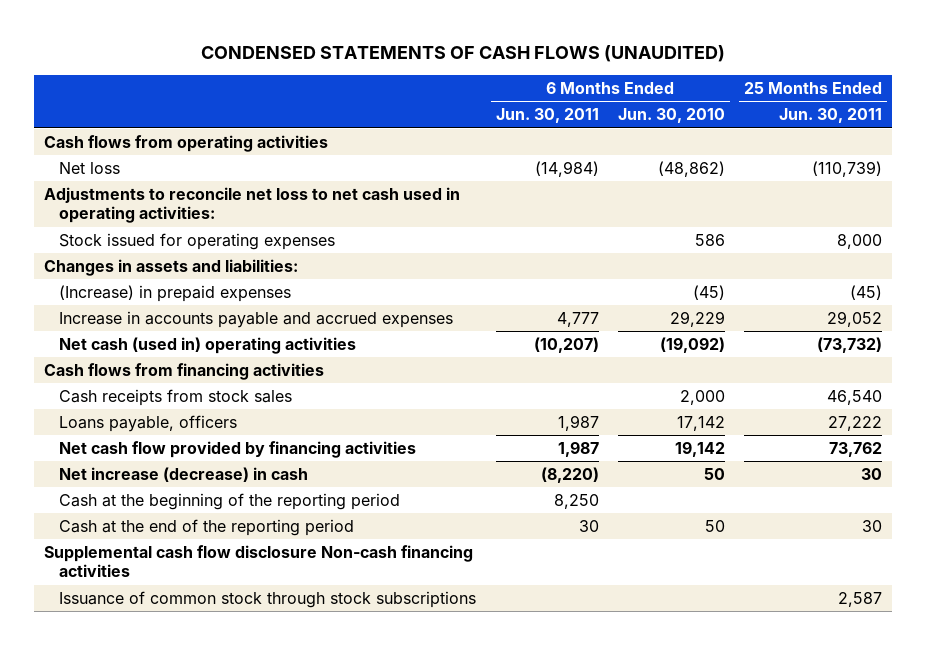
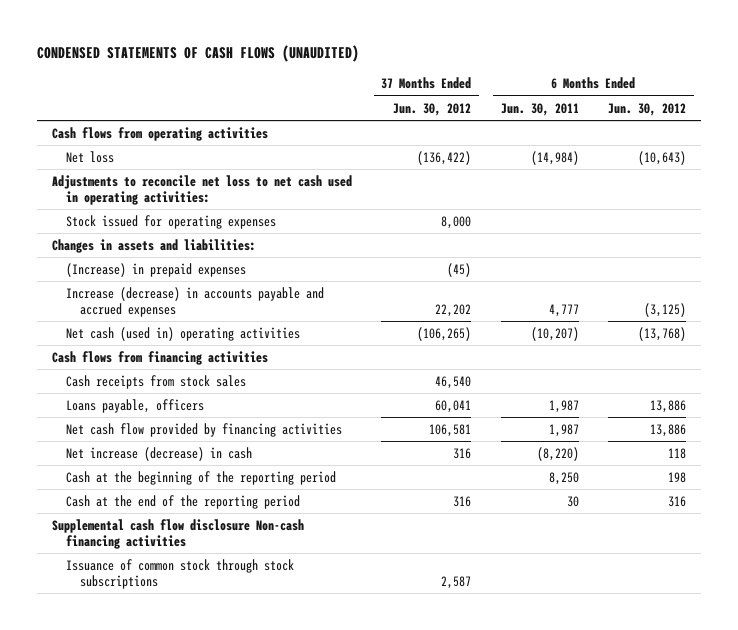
- | 6 Months Ended Jun. 30, 2011 | 6 Months Ended Jun. 30, 2010 | 25 Months Ended Jun. 30, 2011
+ | 37 Months Ended Jun. 30, 2012 | 6 Months Ended Jun. 30, 2011 | 6 Months Ended Jun. 30, 2012
- Increase in accounts payable and accrued expenses | 4,777 | 29,229 | 29,052
+ Increase (decrease) in accounts payable and accrued expenses | 22,202 | 4,777 | (3,125)

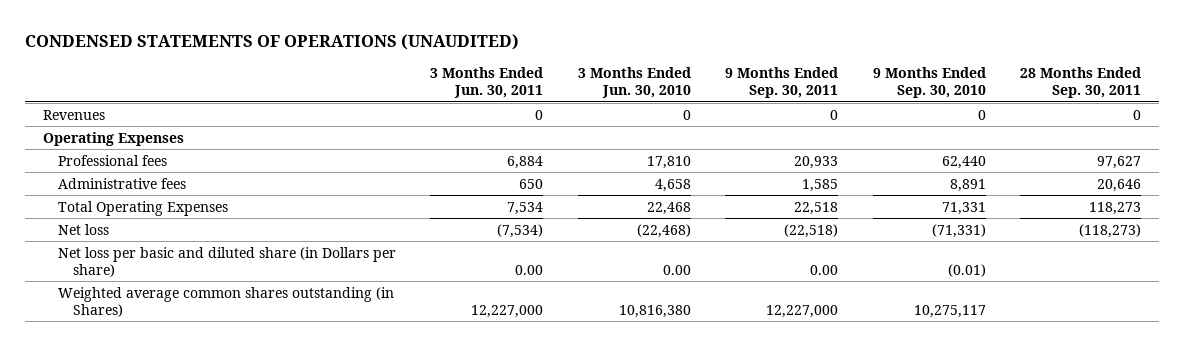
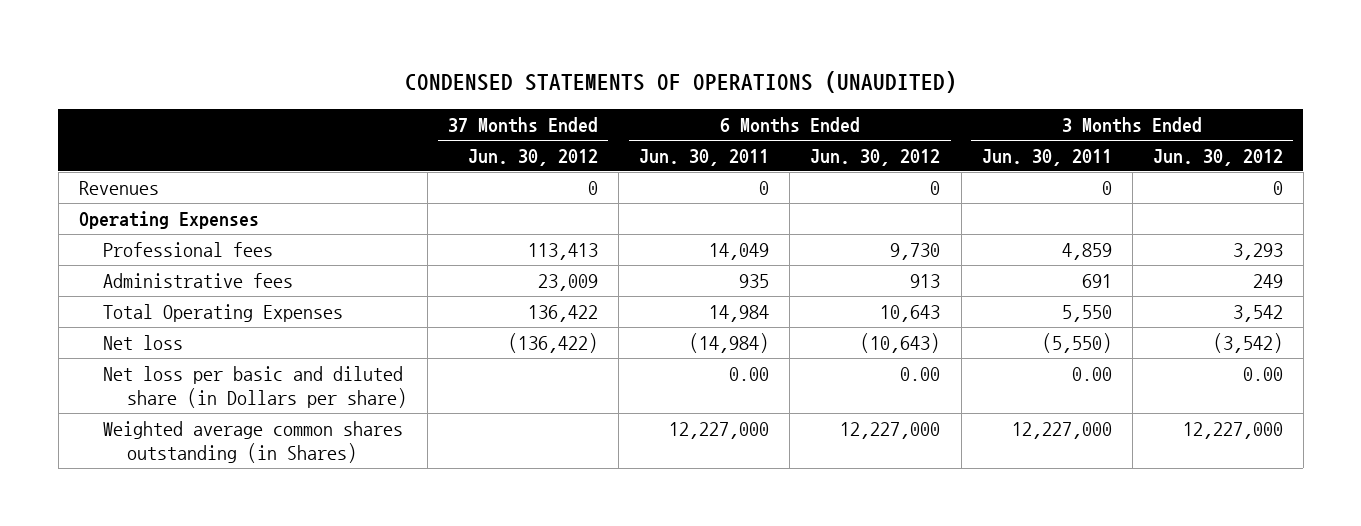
- | 3 Months Ended Jun. 30, 2011 | 3 Months Ended Jun. 30, 2010 | 9 Months Ended Sep. 30, 2011 | 9 Months Ended Sep. 30, 2010 | 28 Months Ended Sep. 30, 2011
+ | 37 Months Ended Jun. 30, 2012 | 6 Months Ended Jun. 30, 2011 | 6 Months Ended Jun. 30, 2012 | 3 Months Ended Jun. 30, 2011 | 3 Months Ended Jun. 30, 2012
- Professional fees | 6,884 | 17,810 | 20,933 | 62,440 | 97,627
- Administrative fees | 650 | 4,658 | 1,585 | 8,891 | 20,646
- Total Operating Expenses | 7,534 | 22,468 | 22,518 | 71,331 | 118,273
- Net loss | (7,534) | (22,468) | (22,518) | (71,331) | (118,273)
+ Professional fees | 113,413 | 14,049 | 9,730 | 4,859 | 3,293
+ Administrative fees | 23,009 | 935 | 913 | 691 | 249
+ Total Operating Expenses | 136,422 | 14,984 | 10,643 | 5,550 | 3,542
+ Net loss | (136,422) | (14,984) | (10,643) | (5,550) | (3,542)

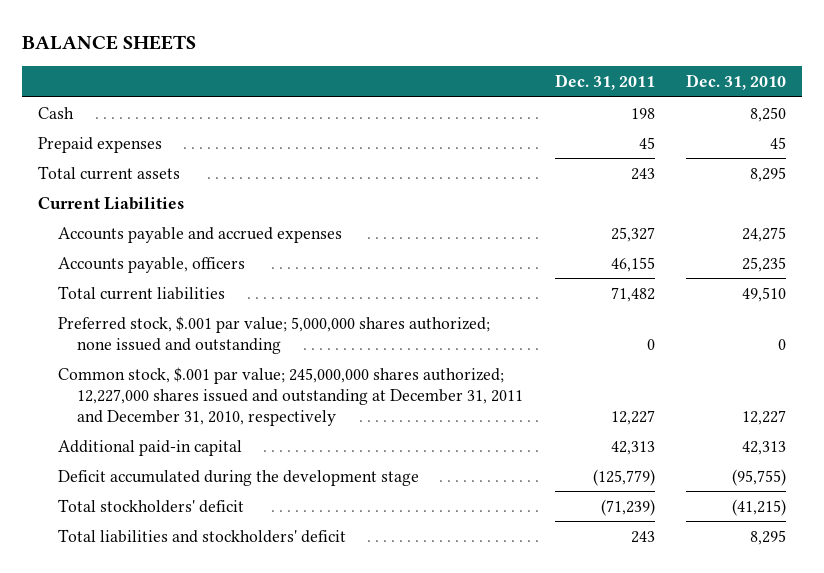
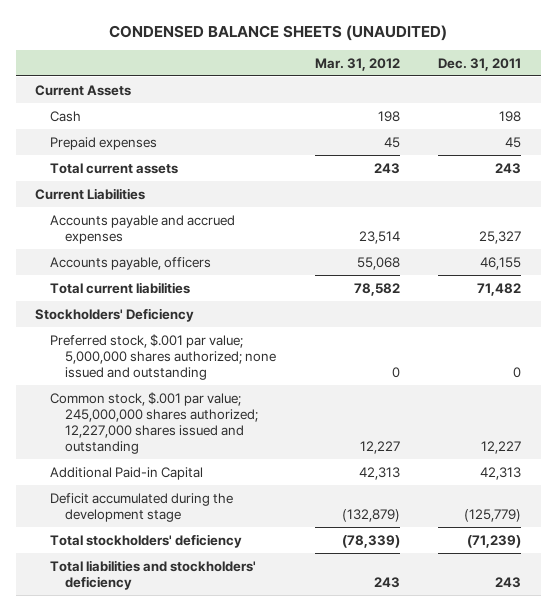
- BALANCE SHEETS
+ CONDENSED BALANCE SHEETS (UNAUDITED)
- | Dec. 31, 2011 | Dec. 31, 2010
+ | Mar. 31, 2012 | Dec. 31, 2011
+ Current Assets
+ Stockholders' Deficiency
- Common stock, $.001 par value; 245,000,000 shares authorized; 12,227,000 shares issued and outstanding at December 31, 2011 and December 31, 2010, respectively | 12,227 | 12,227
- Additional paid-in capital | 42,313 | 42,313
+ Common stock, $.001 par value; 245,000,000 shares authorized; 12,227,000 shares issued and outstanding | 12,227 | 12,227
+ Additional Paid-in Capital | 42,313 | 42,313
- Total stockholders' deficit | (71,239) | (41,215)
- Total liabilities and stockholders' deficit | 243 | 8,295
+ Total stockholders' deficiency | (78,339) | (71,239)
+ Total liabilities and stockholders' deficiency | 243 | 243

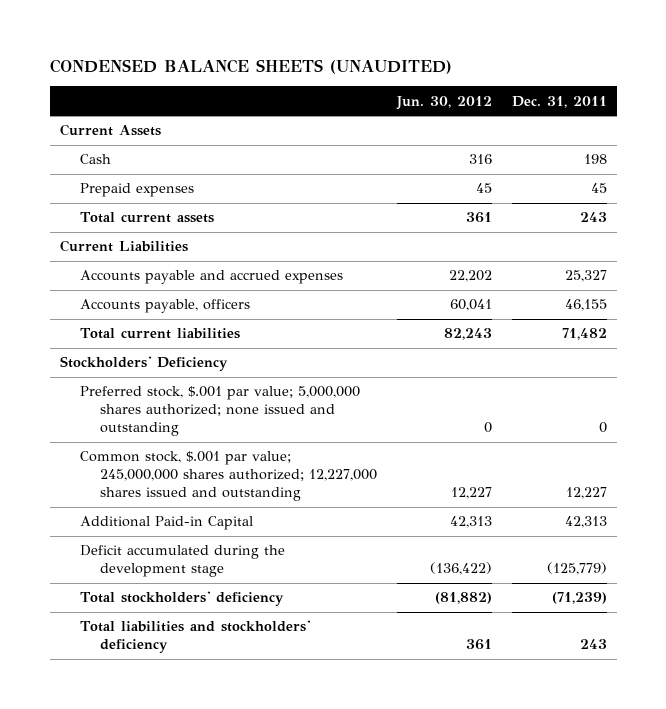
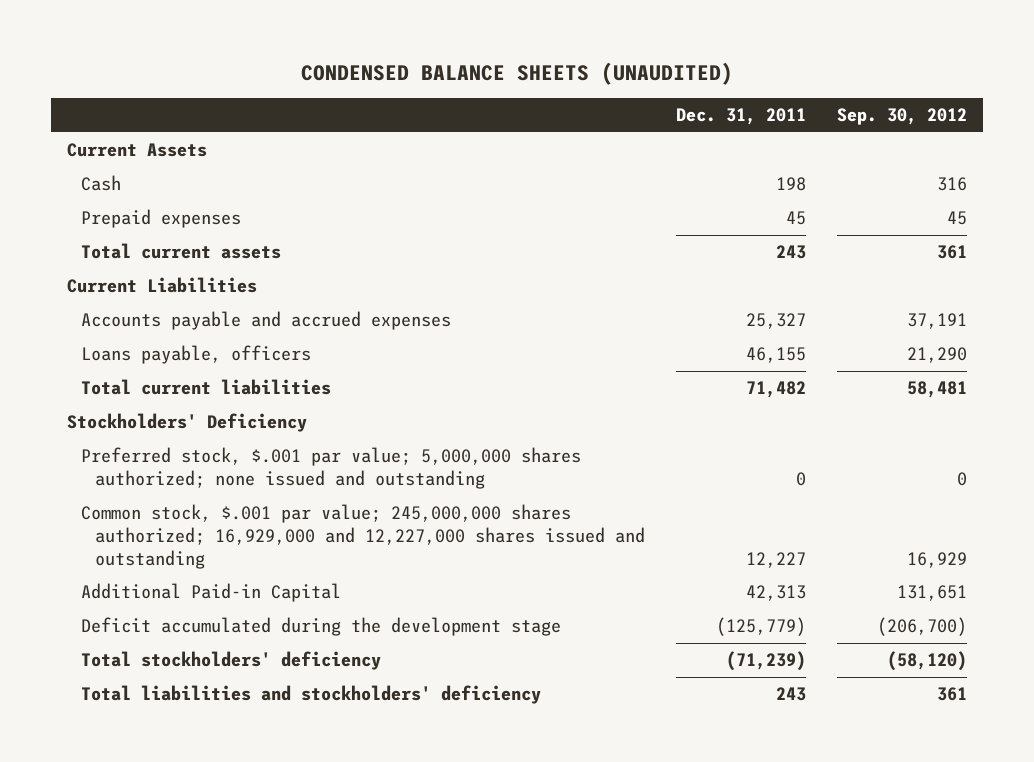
- | Jun. 30, 2012 | Dec. 31, 2011
+ | Dec. 31, 2011 | Sep. 30, 2012
- Accounts payable, officers | 60,041 | 46,155
+ Loans payable, officers | 46,155 | 21,290
- Common stock, $.001 par value; 245,000,000 shares authorized; 12,227,000 shares issued and outstanding | 12,227 | 12,227
+ Common stock, $.001 par value; 245,000,000 shares authorized; 16,929,000 and 12,227,000 shares issued and outstanding | 12,227 | 16,929

